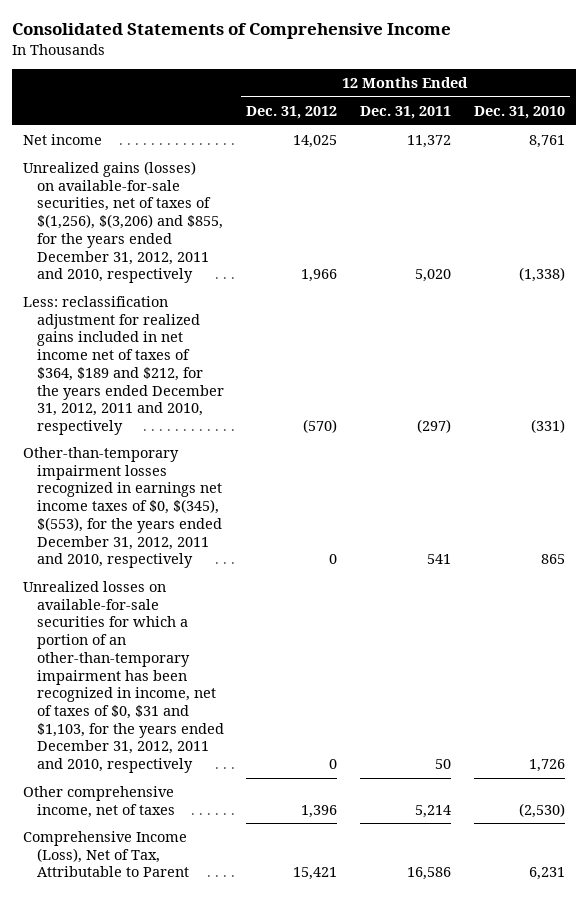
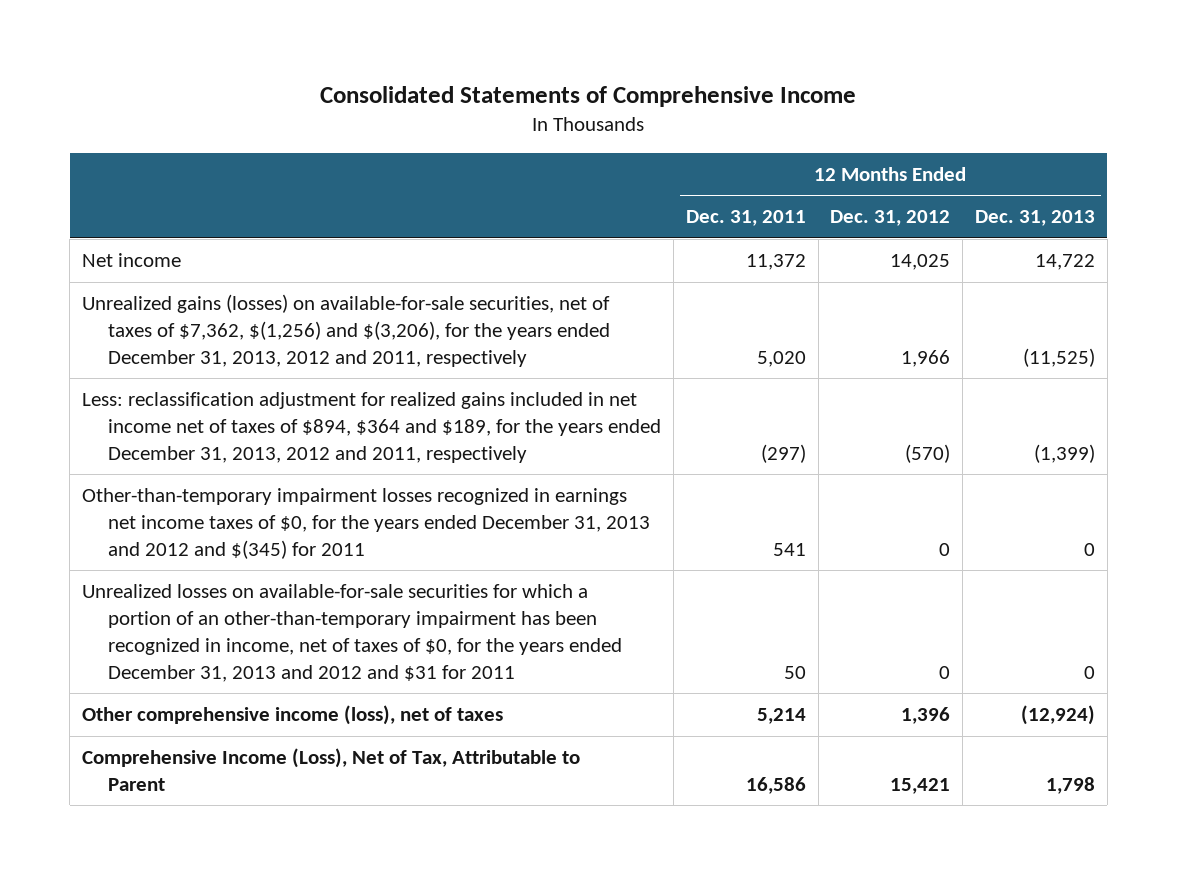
- | 12 Months Ended Dec. 31, 2012 | 12 Months Ended Dec. 31, 2011 | 12 Months Ended Dec. 31, 2010
+ | 12 Months Ended Dec. 31, 2011 | 12 Months Ended Dec. 31, 2012 | 12 Months Ended Dec. 31, 2013
- Unrealized gains (losses) on available-for-sale securities, net of taxes of $(1,256), $(3,206) and $855, for the years ended December 31, 2012, 2011 and 2010, respectively | 1,966 | 5,020 | (1,338)
- Less: reclassification adjustment for realized gains included in net income net of taxes of $364, $189 and $212, for the years ended December 31, 2012, 2011 and 2010, respectively | (570) | (297) | (331)
- Other-than-temporary impairment losses recognized in earnings net income taxes of $0, $(345), $(553), for the years ended December 31, 2012, 2011 and 2010, respectively | 0 | 541 | 865
- Unrealized losses on available-for-sale securities for which a portion of an other-than-temporary impairment has been recognized in income, net of taxes of $0, $31 and $1,103, for the years ended December 31, 2012, 2011 and 2010, respectively | 0 | 50 | 1,726
- Other comprehensive income, net of taxes | 1,396 | 5,214 | (2,530)
+ Unrealized gains (losses) on available-for-sale securities, net of taxes of $7,362, $(1,256) and $(3,206), for the years ended December 31, 2013, 2012 and 2011, respectively | 5,020 | 1,966 | (11,525)
+ Less: reclassification adjustment for realized gains included in net income net of taxes of $894, $364 and $189, for the years ended December 31, 2013, 2012 and 2011, respectively | (297) | (570) | (1,399)
+ Other-than-temporary impairment losses recognized in earnings net income taxes of $0, for the years ended December 31, 2013 and 2012 and $(345) for 2011 | 541 | 0 | 0
+ Unrealized losses on available-for-sale securities for which a portion of an other-than-temporary impairment has been recognized in income, net of taxes of $0, for the years ended December 31, 2013 and 2012 and $31 for 2011 | 50 | 0 | 0
+ Other comprehensive income (loss), net of taxes | 5,214 | 1,396 | (12,924)

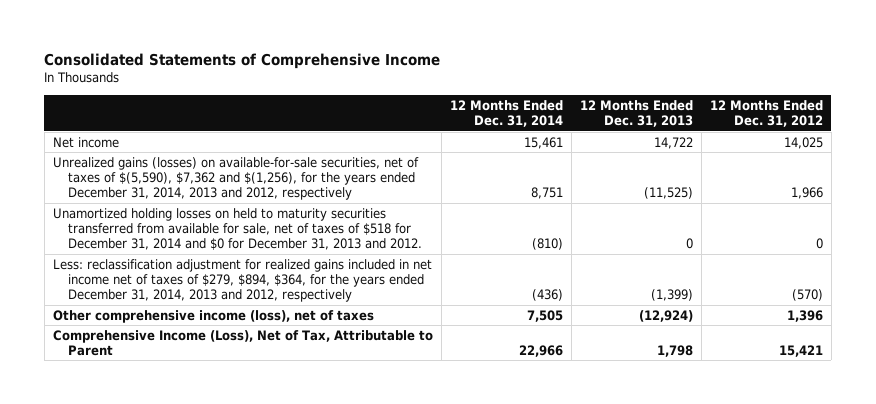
- | 12 Months Ended Dec. 31, 2011 | 12 Months Ended Dec. 31, 2012 | 12 Months Ended Dec. 31, 2013
+ | 12 Months Ended Dec. 31, 2014 | 12 Months Ended Dec. 31, 2013 | 12 Months Ended Dec. 31, 2012
- Unrealized gains (losses) on available-for-sale securities, net of taxes of $7,362, $(1,256) and $(3,206), for the years ended December 31, 2013, 2012 and 2011, respectively | 5,020 | 1,966 | (11,525)
- Less: reclassification adjustment for realized gains included in net income net of taxes of $894, $364 and $189, for the years ended December 31, 2013, 2012 and 2011, respectively | (297) | (570) | (1,399)
- Other-than-temporary impairment losses recognized in earnings net income taxes of $0, for the years ended December 31, 2013 and 2012 and $(345) for 2011 | 541 | 0 | 0
- Unrealized losses on available-for-sale securities for which a portion of an other-than-temporary impairment has been recognized in income, net of taxes of $0, for the years ended December 31, 2013 and 2012 and $31 for 2011 | 50 | 0 | 0
+ Unrealized gains (losses) on available-for-sale securities, net of taxes of $(5,590), $7,362 and $(1,256), for the years ended December 31, 2014, 2013 and 2012, respectively | 8,751 | (11,525) | 1,966
+ Unamortized holding losses on held to maturity securities transferred from available for sale, net of taxes of $518 for December 31, 2014 and $0 for December 31, 2013 and 2012. | (810) | 0 | 0
+ Less: reclassification adjustment for realized gains included in net income net of taxes of $279, $894, $364, for the years ended December 31, 2014, 2013 and 2012, respectively | (436) | (1,399) | (570)

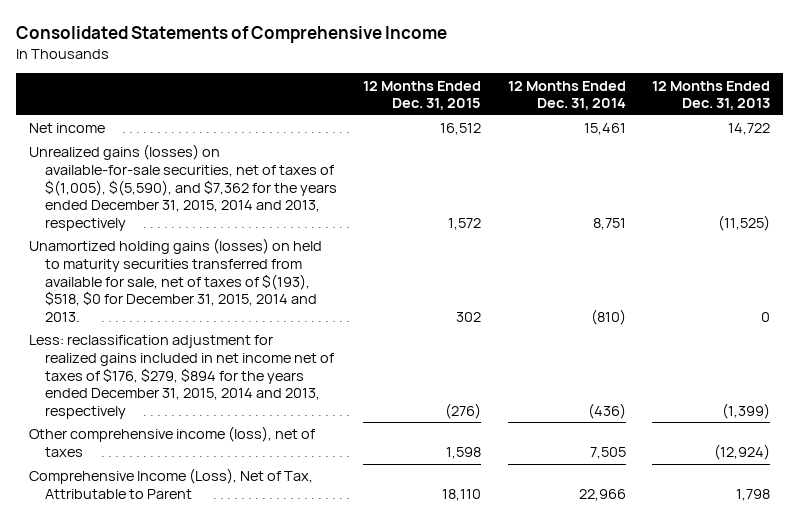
- | 12 Months Ended Dec. 31, 2014 | 12 Months Ended Dec. 31, 2013 | 12 Months Ended Dec. 31, 2012
+ | 12 Months Ended Dec. 31, 2015 | 12 Months Ended Dec. 31, 2014 | 12 Months Ended Dec. 31, 2013
- Unrealized gains (losses) on available-for-sale securities, net of taxes of $(5,590), $7,362 and $(1,256), for the years ended December 31, 2014, 2013 and 2012, respectively | 8,751 | (11,525) | 1,966
- Unamortized holding losses on held to maturity securities transferred from available for sale, net of taxes of $518 for December 31, 2014 and $0 for December 31, 2013 and 2012. | (810) | 0 | 0
- Less: reclassification adjustment for realized gains included in net income net of taxes of $279, $894, $364, for the years ended December 31, 2014, 2013 and 2012, respectively | (436) | (1,399) | (570)
+ Unrealized gains (losses) on available-for-sale securities, net of taxes of $(1,005), $(5,590), and $7,362 for the years ended December 31, 2015, 2014 and 2013, respectively | 1,572 | 8,751 | (11,525)
+ Unamortized holding gains (losses) on held to maturity securities transferred from available for sale, net of taxes of $(193), $518, $0 for December 31, 2015, 2014 and 2013. | 302 | (810) | 0
+ Less: reclassification adjustment for realized gains included in net income net of taxes of $176, $279, $894 for the years ended December 31, 2015, 2014 and 2013, respectively | (276) | (436) | (1,399)

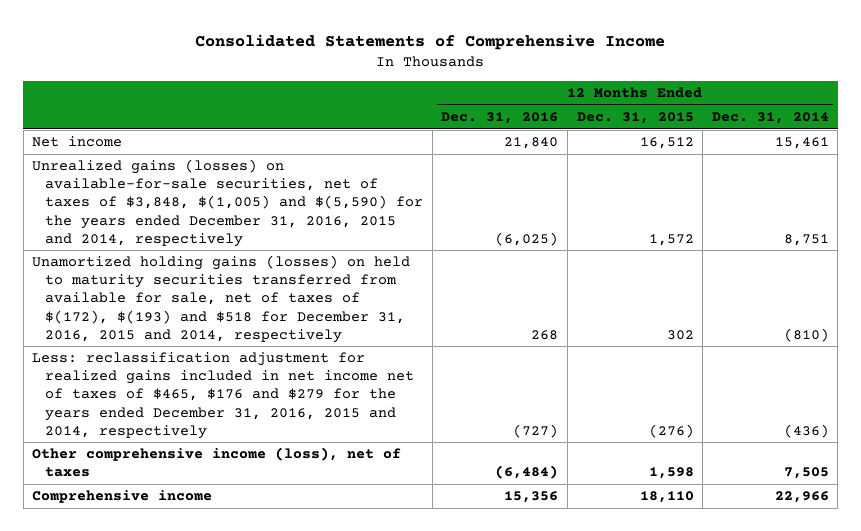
- | 12 Months Ended Dec. 31, 2015 | 12 Months Ended Dec. 31, 2014 | 12 Months Ended Dec. 31, 2013
+ | 12 Months Ended Dec. 31, 2016 | 12 Months Ended Dec. 31, 2015 | 12 Months Ended Dec. 31, 2014
- Unrealized gains (losses) on available-for-sale securities, net of taxes of $(1,005), $(5,590), and $7,362 for the years ended December 31, 2015, 2014 and 2013, respectively | 1,572 | 8,751 | (11,525)
- Unamortized holding gains (losses) on held to maturity securities transferred from available for sale, net of taxes of $(193), $518, $0 for December 31, 2015, 2014 and 2013. | 302 | (810) | 0
- Less: reclassification adjustment for realized gains included in net income net of taxes of $176, $279, $894 for the years ended December 31, 2015, 2014 and 2013, respectively | (276) | (436) | (1,399)
+ Unrealized gains (losses) on available-for-sale securities, net of taxes of $3,848, $(1,005) and $(5,590) for the years ended December 31, 2016, 2015 and 2014, respectively | (6,025) | 1,572 | 8,751
+ Unamortized holding gains (losses) on held to maturity securities transferred from available for sale, net of taxes of $(172), $(193) and $518 for December 31, 2016, 2015 and 2014, respectively | 268 | 302 | (810)
+ Less: reclassification adjustment for realized gains included in net income net of taxes of $465, $176 and $279 for the years ended December 31, 2016, 2015 and 2014, respectively | (727) | (276) | (436)
- Comprehensive Income (Loss), Net of Tax, Attributable to Parent | 18,110 | 22,966 | 1,798
+ Comprehensive income | 15,356 | 18,110 | 22,966

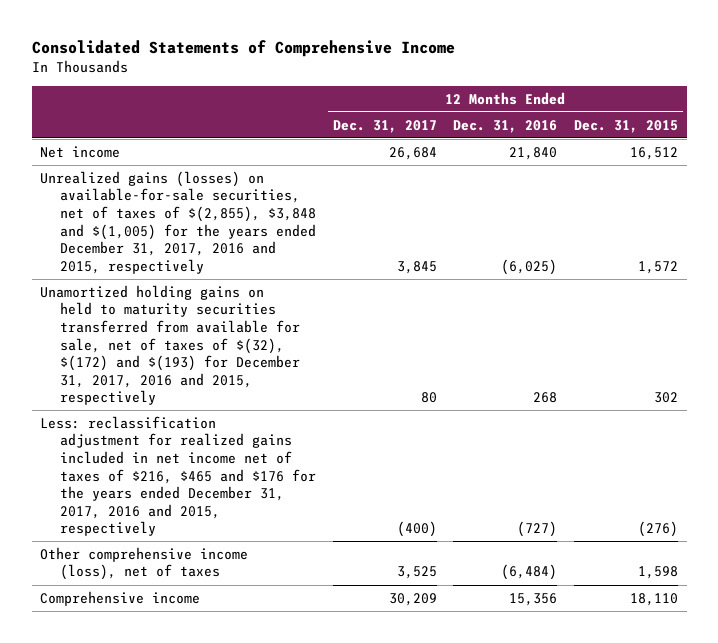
- | 12 Months Ended Dec. 31, 2016 | 12 Months Ended Dec. 31, 2015 | 12 Months Ended Dec. 31, 2014
+ | 12 Months Ended Dec. 31, 2017 | 12 Months Ended Dec. 31, 2016 | 12 Months Ended Dec. 31, 2015
- Unrealized gains (losses) on available-for-sale securities, net of taxes of $3,848, $(1,005) and $(5,590) for the years ended December 31, 2016, 2015 and 2014, respectively | (6,025) | 1,572 | 8,751
- Unamortized holding gains (losses) on held to maturity securities transferred from available for sale, net of taxes of $(172), $(193) and $518 for December 31, 2016, 2015 and 2014, respectively | 268 | 302 | (810)
- Less: reclassification adjustment for realized gains included in net income net of taxes of $465, $176 and $279 for the years ended December 31, 2016, 2015 and 2014, respectively | (727) | (276) | (436)
+ Unrealized gains (losses) on available-for-sale securities, net of taxes of $(2,855), $3,848 and $(1,005) for the years ended December 31, 2017, 2016 and 2015, respectively | 3,845 | (6,025) | 1,572
+ Unamortized holding gains on held to maturity securities transferred from available for sale, net of taxes of $(32), $(172) and $(193) for December 31, 2017, 2016 and 2015, respectively | 80 | 268 | 302
+ Less: reclassification adjustment for realized gains included in net income net of taxes of $216, $465 and $176 for the years ended December 31, 2017, 2016 and 2015, respectively | (400) | (727) | (276)

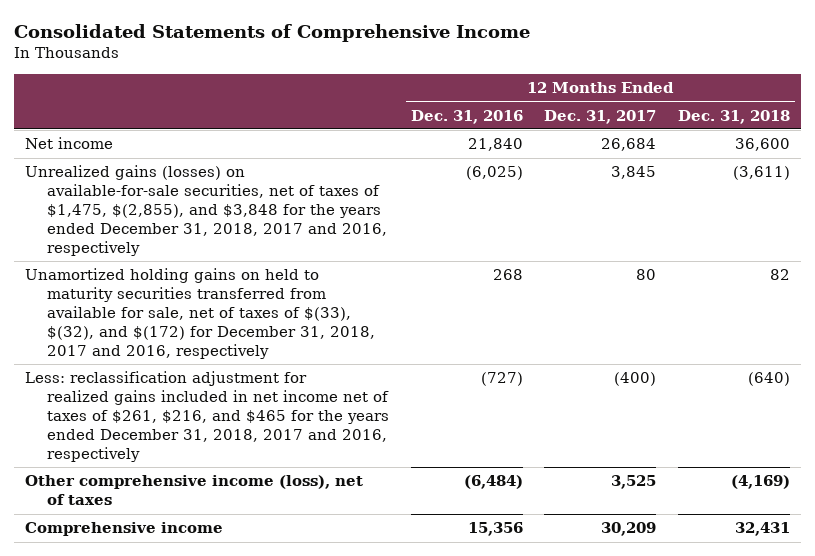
- | 12 Months Ended Dec. 31, 2017 | 12 Months Ended Dec. 31, 2016 | 12 Months Ended Dec. 31, 2015
+ | 12 Months Ended Dec. 31, 2016 | 12 Months Ended Dec. 31, 2017 | 12 Months Ended Dec. 31, 2018
- Unrealized gains (losses) on available-for-sale securities, net of taxes of $(2,855), $3,848 and $(1,005) for the years ended December 31, 2017, 2016 and 2015, respectively | 3,845 | (6,025) | 1,572
- Unamortized holding gains on held to maturity securities transferred from available for sale, net of taxes of $(32), $(172) and $(193) for December 31, 2017, 2016 and 2015, respectively | 80 | 268 | 302
- Less: reclassification adjustment for realized gains included in net income net of taxes of $216, $465 and $176 for the years ended December 31, 2017, 2016 and 2015, respectively | (400) | (727) | (276)
+ Unrealized gains (losses) on available-for-sale securities, net of taxes of $1,475, $(2,855), and $3,848 for the years ended December 31, 2018, 2017 and 2016, respectively | (6,025) | 3,845 | (3,611)
+ Unamortized holding gains on held to maturity securities transferred from available for sale, net of taxes of $(33), $(32), and $(172) for December 31, 2018, 2017 and 2016, respectively | 268 | 80 | 82
+ Less: reclassification adjustment for realized gains included in net income net of taxes of $261, $216, and $465 for the years ended December 31, 2018, 2017 and 2016, respectively | (727) | (400) | (640)

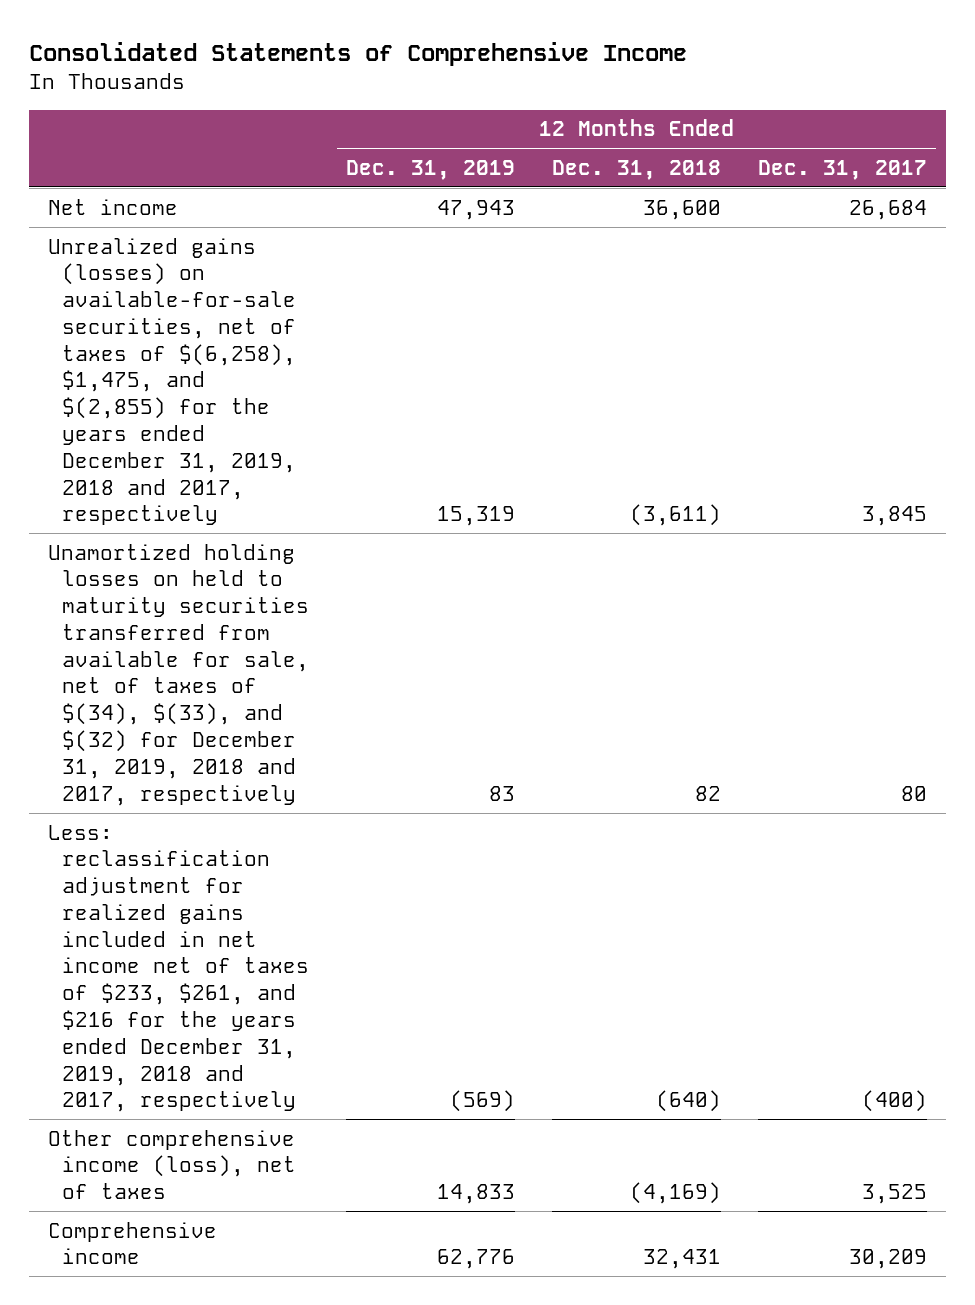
- | 12 Months Ended Dec. 31, 2016 | 12 Months Ended Dec. 31, 2017 | 12 Months Ended Dec. 31, 2018
+ | 12 Months Ended Dec. 31, 2019 | 12 Months Ended Dec. 31, 2018 | 12 Months Ended Dec. 31, 2017
- Unrealized gains (losses) on available-for-sale securities, net of taxes of $1,475, $(2,855), and $3,848 for the years ended December 31, 2018, 2017 and 2016, respectively | (6,025) | 3,845 | (3,611)
- Unamortized holding gains on held to maturity securities transferred from available for sale, net of taxes of $(33), $(32), and $(172) for December 31, 2018, 2017 and 2016, respectively | 268 | 80 | 82
- Less: reclassification adjustment for realized gains included in net income net of taxes of $261, $216, and $465 for the years ended December 31, 2018, 2017 and 2016, respectively | (727) | (400) | (640)
+ Unrealized gains (losses) on available-for-sale securities, net of taxes of $(6,258), $1,475, and $(2,855) for the years ended December 31, 2019, 2018 and 2017, respectively | 15,319 | (3,611) | 3,845
+ Unamortized holding losses on held to maturity securities transferred from available for sale, net of taxes of $(34), $(33), and $(32) for December 31, 2019, 2018 and 2017, respectively | 83 | 82 | 80
+ Less: reclassification adjustment for realized gains included in net income net of taxes of $233, $261, and $216 for the years ended December 31, 2019, 2018 and 2017, respectively | (569) | (640) | (400)

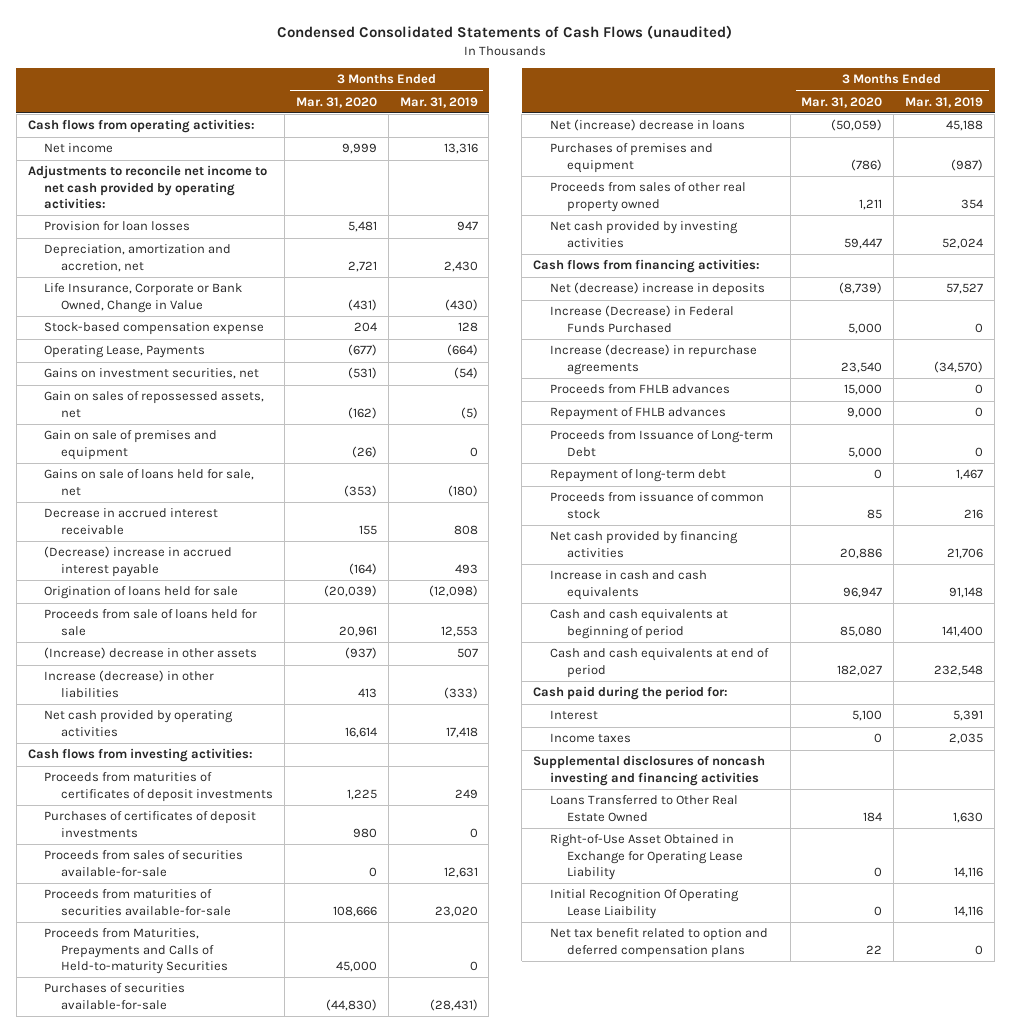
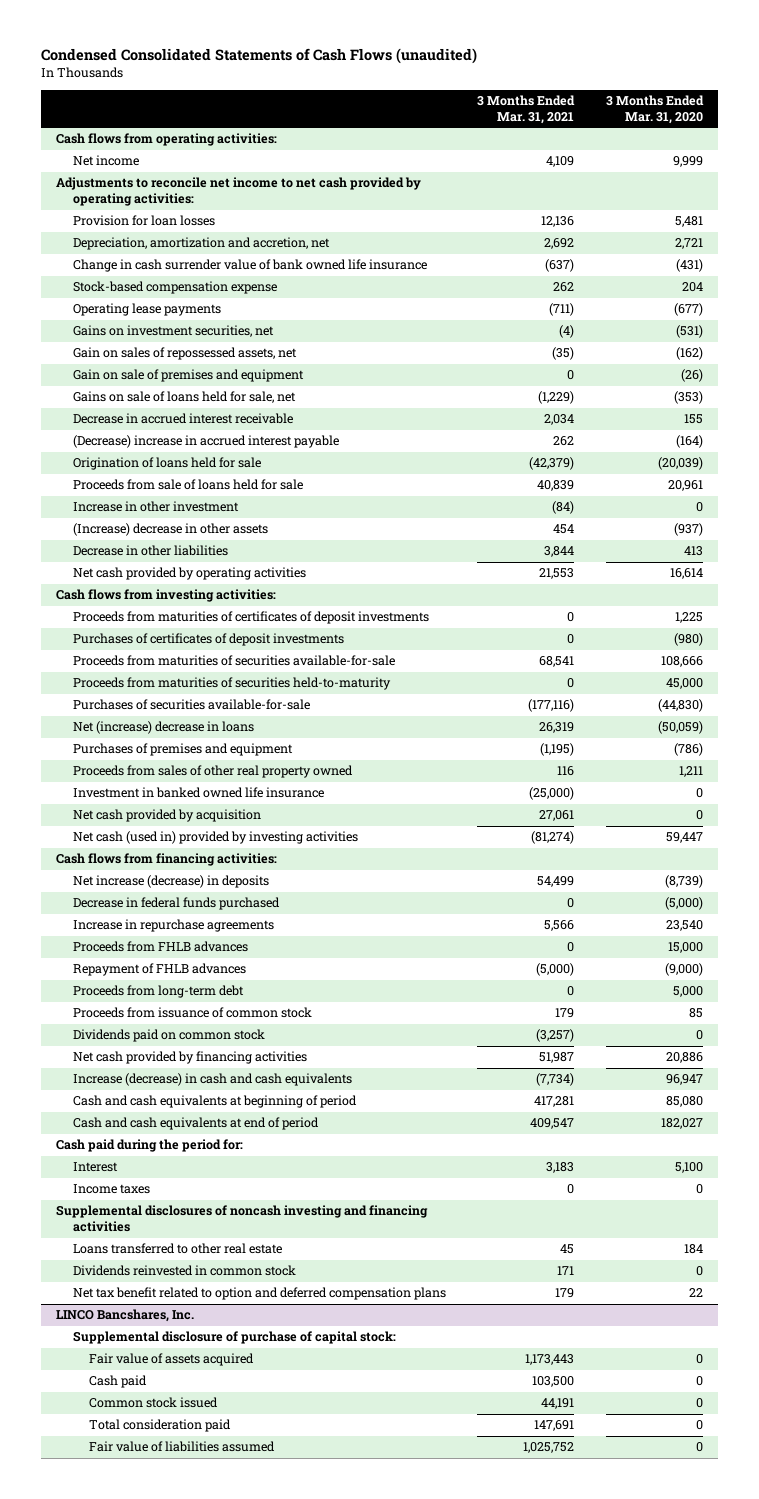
- | 3 Months Ended Mar. 31, 2020 | 3 Months Ended Mar. 31, 2019
+ | 3 Months Ended Mar. 31, 2021 | 3 Months Ended Mar. 31, 2020
- Life Insurance, Corporate or Bank Owned, Change in Value | (431) | (430)
+ Change in cash surrender value of bank owned life insurance | (637) | (431)
- Operating Lease, Payments | (677) | (664)
+ Operating lease payments | (711) | (677)
+ Increase in other investment | (84) | 0
- Increase (decrease) in other liabilities | 413 | (333)
+ Decrease in other liabilities | 3,844 | 413
- Purchases of certificates of deposit investments | 980 | 0
- Proceeds from sales of securities available-for-sale | 0 | 12,631
+ Purchases of certificates of deposit investments | 0 | (980)
- Proceeds from Maturities, Prepayments and Calls of Held-to-maturity Securities | 45,000 | 0
+ Proceeds from maturities of securities held-to-maturity | 0 | 45,000
- Net cash provided by investing activities | 59,447 | 52,024
+ Investment in banked owned life insurance | (25,000) | 0
+ Net cash provided by acquisition | 27,061 | 0
+ Net cash (used in) provided by investing activities | (81,274) | 59,447
- Net (decrease) increase in deposits | (8,739) | 57,527
- Increase (Decrease) in Federal Funds Purchased | 5,000 | 0
- Increase (decrease) in repurchase agreements | 23,540 | (34,570)
+ Net increase (decrease) in deposits | 54,499 | (8,739)
+ Decrease in federal funds purchased | 0 | (5,000)
+ Increase in repurchase agreements | 5,566 | 23,540
- Repayment of FHLB advances | 9,000 | 0
- Proceeds from Issuance of Long-term Debt | 5,000 | 0
- Repayment of long-term debt | 0 | 1,467
+ Repayment of FHLB advances | (5,000) | (9,000)
+ Proceeds from long-term debt | 0 | 5,000
+ Dividends paid on common stock | (3,257) | 0
- Increase in cash and cash equivalents | 96,947 | 91,148
+ Increase (decrease) in cash and cash equivalents | (7,734) | 96,947
- Loans Transferred to Other Real Estate Owned | 184 | 1,630
- Right-of-Use Asset Obtained in Exchange for Operating Lease Liability | 0 | 14,116
- Initial Recognition Of Operating Lease Liaibility | 0 | 14,116
+ Loans transferred to other real estate | 45 | 184
+ Dividends reinvested in common stock | 171 | 0
+ LINCO Bancshares, Inc.
+ Supplemental disclosure of purchase of capital stock:
+ Fair value of assets acquired | 1,173,443 | 0
+ Cash paid | 103,500 | 0
+ Common stock issued | 44,191 | 0
+ Total consideration paid | 147,691 | 0
+ Fair value of liabilities assumed | 1,025,752 | 0

